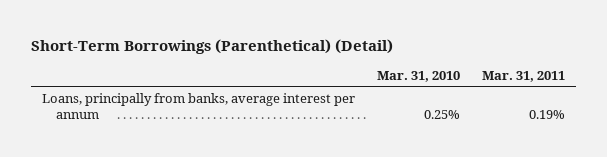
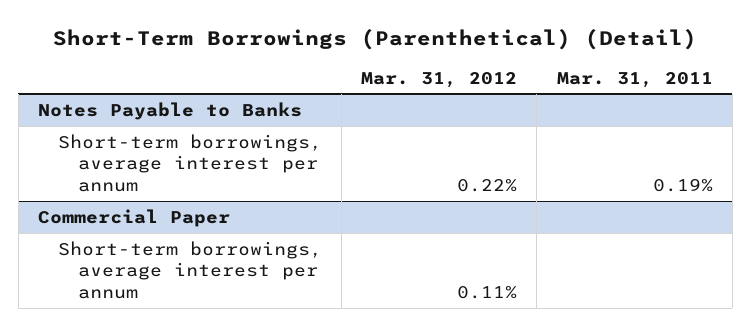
- | Mar. 31, 2010 | Mar. 31, 2011
+ | Mar. 31, 2012 | Mar. 31, 2011
- Loans, principally from banks, average interest per annum | 0.25% | 0.19%
+ Notes Payable to Banks
+ Short-term borrowings, average interest per annum | 0.22% | 0.19%
+ Commercial Paper
+ Short-term borrowings, average interest per annum | 0.11% |

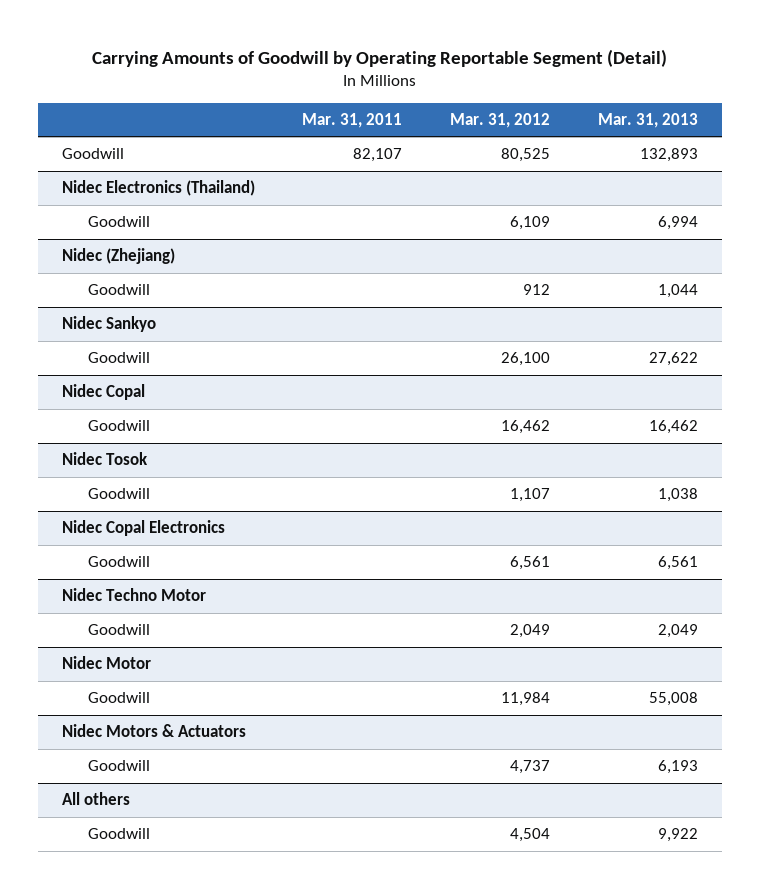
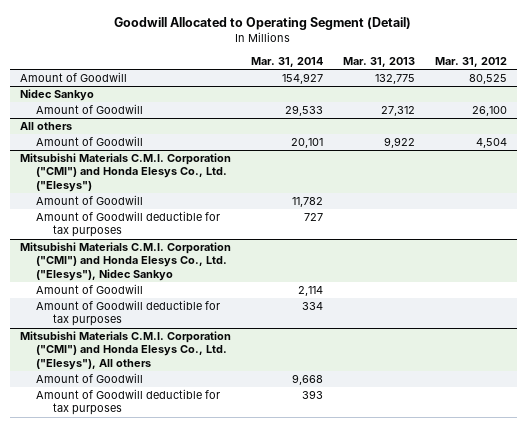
- Carrying Amounts of Goodwill by Operating Reportable Segment (Detail)
+ Goodwill Allocated to Operating Segment (Detail)
- | Mar. 31, 2011 | Mar. 31, 2012 | Mar. 31, 2013
+ | Mar. 31, 2014 | Mar. 31, 2013 | Mar. 31, 2012
- Goodwill | 82,107 | 80,525 | 132,893
- Nidec Electronics (Thailand)
- Goodwill | | 6,109 | 6,994
- Nidec (Zhejiang)
- Goodwill | | 912 | 1,044
+ Amount of Goodwill | 154,927 | 132,775 | 80,525
@ Nidec Sankyo
- Goodwill | | 26,100 | 27,622
- Nidec Copal
- Goodwill | | 16,462 | 16,462
- Nidec Tosok
- Goodwill | | 1,107 | 1,038
- Nidec Copal Electronics
- Goodwill | | 6,561 | 6,561
- Nidec Techno Motor
- Goodwill | | 2,049 | 2,049
- Nidec Motor
- Goodwill | | 11,984 | 55,008
- Nidec Motors & Actuators
- Goodwill | | 4,737 | 6,193
@ Nidec Sankyo
+ Amount of Goodwill | 29,533 | 27,312 | 26,100
@ All others
- Goodwill | | 4,504 | 9,922
+ Amount of Goodwill | 20,101 | 9,922 | 4,504
+ Mitsubishi Materials C.M.I. Corporation ("CMI") and Honda Elesys Co., Ltd. ("Elesys")
+ Amount of Goodwill | 11,782 | |
+ Amount of Goodwill deductible for tax purposes | 727 | |
+ Mitsubishi Materials C.M.I. Corporation ("CMI") and Honda Elesys Co., Ltd. ("Elesys"), Nidec Sankyo
+ Amount of Goodwill | 2,114 | |
+ Amount of Goodwill deductible for tax purposes | 334 | |
+ Mitsubishi Materials C.M.I. Corporation ("CMI") and Honda Elesys Co., Ltd. ("Elesys"), All others
+ Amount of Goodwill | 9,668 | |
+ Amount of Goodwill deductible for tax purposes | 393 | |

